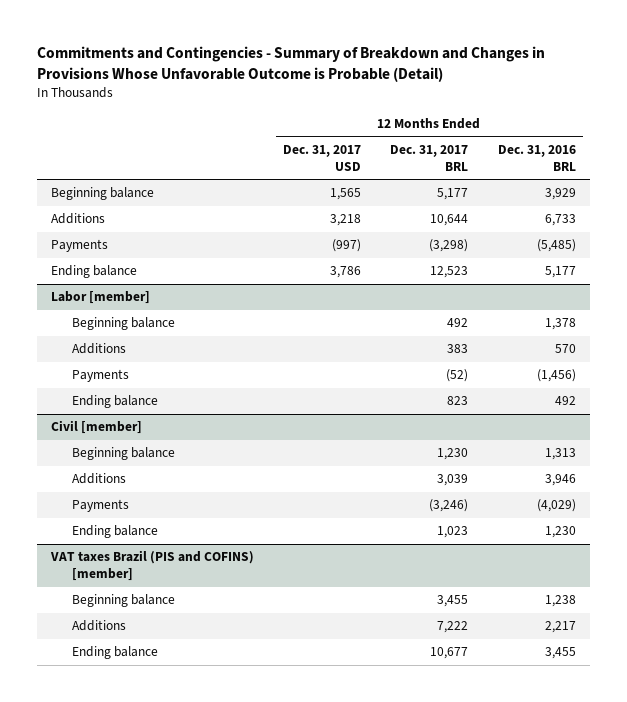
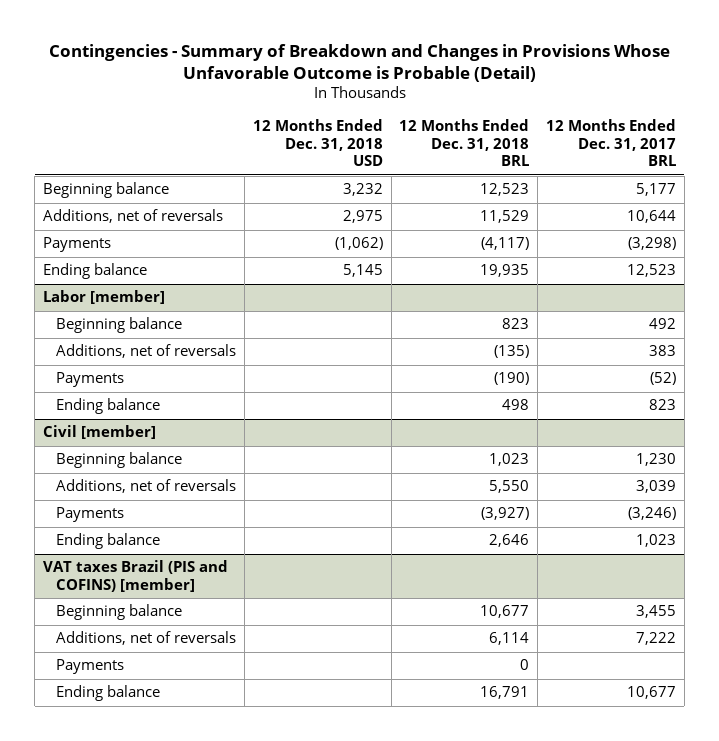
- Commitments and Contingencies - Summary of Breakdown and Changes in Provisions Whose Unfavorable Outcome is Probable (Detail)
+ Contingencies - Summary of Breakdown and Changes in Provisions Whose Unfavorable Outcome is Probable (Detail)
- | 12 Months Ended Dec. 31, 2017 USD | 12 Months Ended Dec. 31, 2017 BRL | 12 Months Ended Dec. 31, 2016 BRL
+ | 12 Months Ended Dec. 31, 2018 USD | 12 Months Ended Dec. 31, 2018 BRL | 12 Months Ended Dec. 31, 2017 BRL
- Additions | 3,218 | 10,644 | 6,733
+ Additions, net of reversals | 2,975 | 11,529 | 10,644
@ Labor [member]
- Additions | | 383 | 570
+ Additions, net of reversals | | (135) | 383
@ Civil [member]
- Additions | | 3,039 | 3,946
+ Additions, net of reversals | | 5,550 | 3,039
@ VAT taxes Brazil (PIS and COFINS) [member]
- Additions | | 7,222 | 2,217
+ Additions, net of reversals | | 6,114 | 7,222
+ Payments | | 0 |

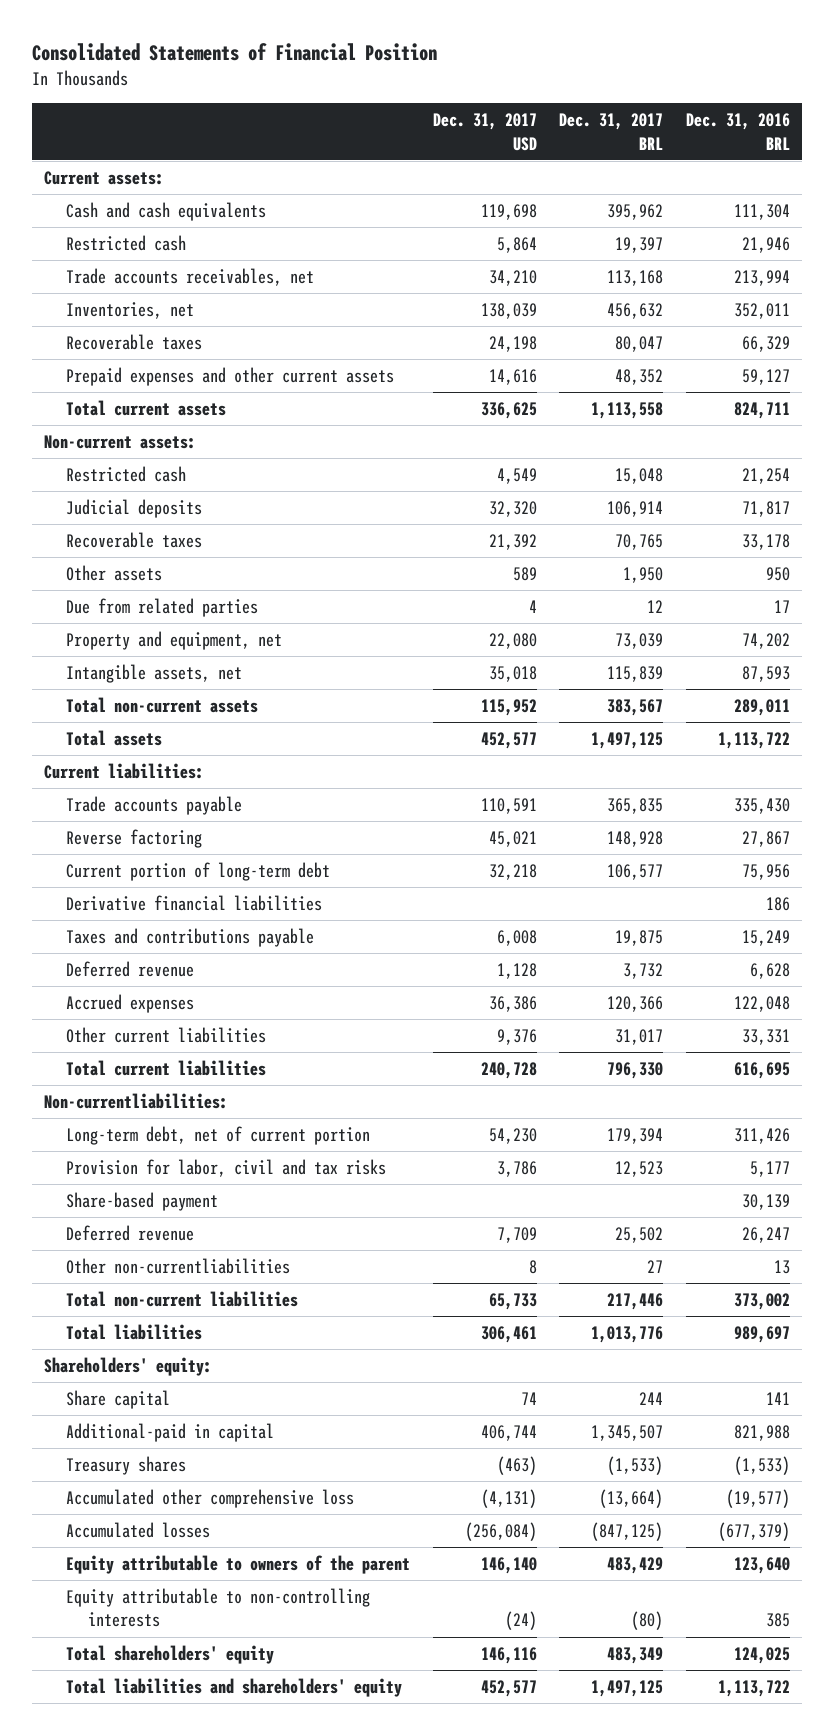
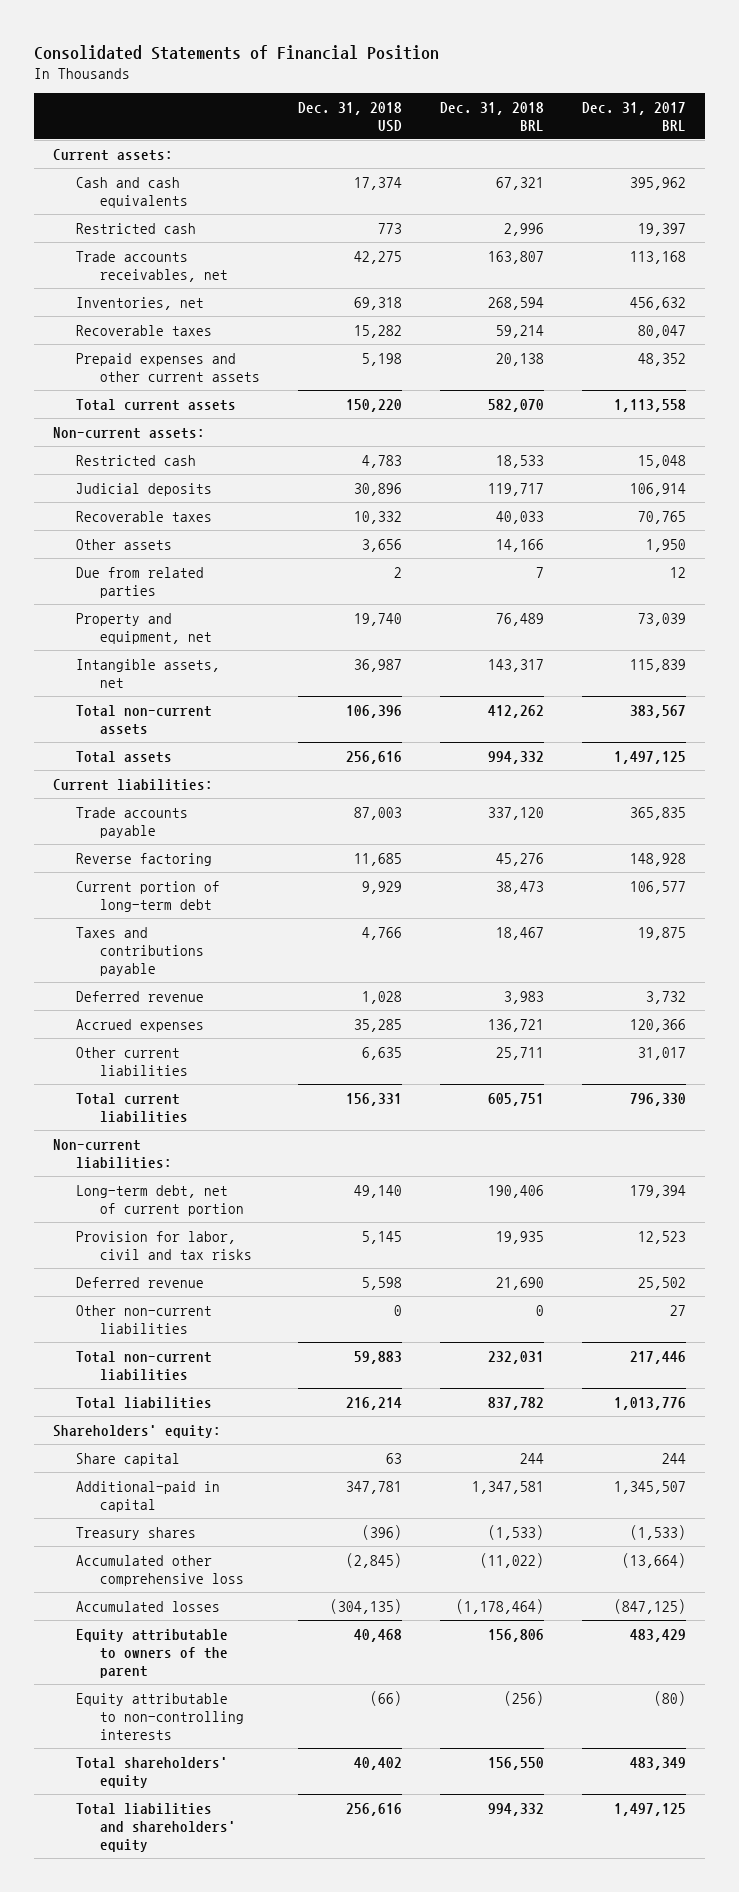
- | Dec. 31, 2017 USD | Dec. 31, 2017 BRL | Dec. 31, 2016 BRL
+ | Dec. 31, 2018 USD | Dec. 31, 2018 BRL | Dec. 31, 2017 BRL
- Derivative financial liabilities | | | 186
- Non-currentliabilities:
+ Non-current liabilities:
- Share-based payment | | | 30,139
- Other non-currentliabilities | 8 | 27 | 13
+ Other non-current liabilities | 0 | 0 | 27

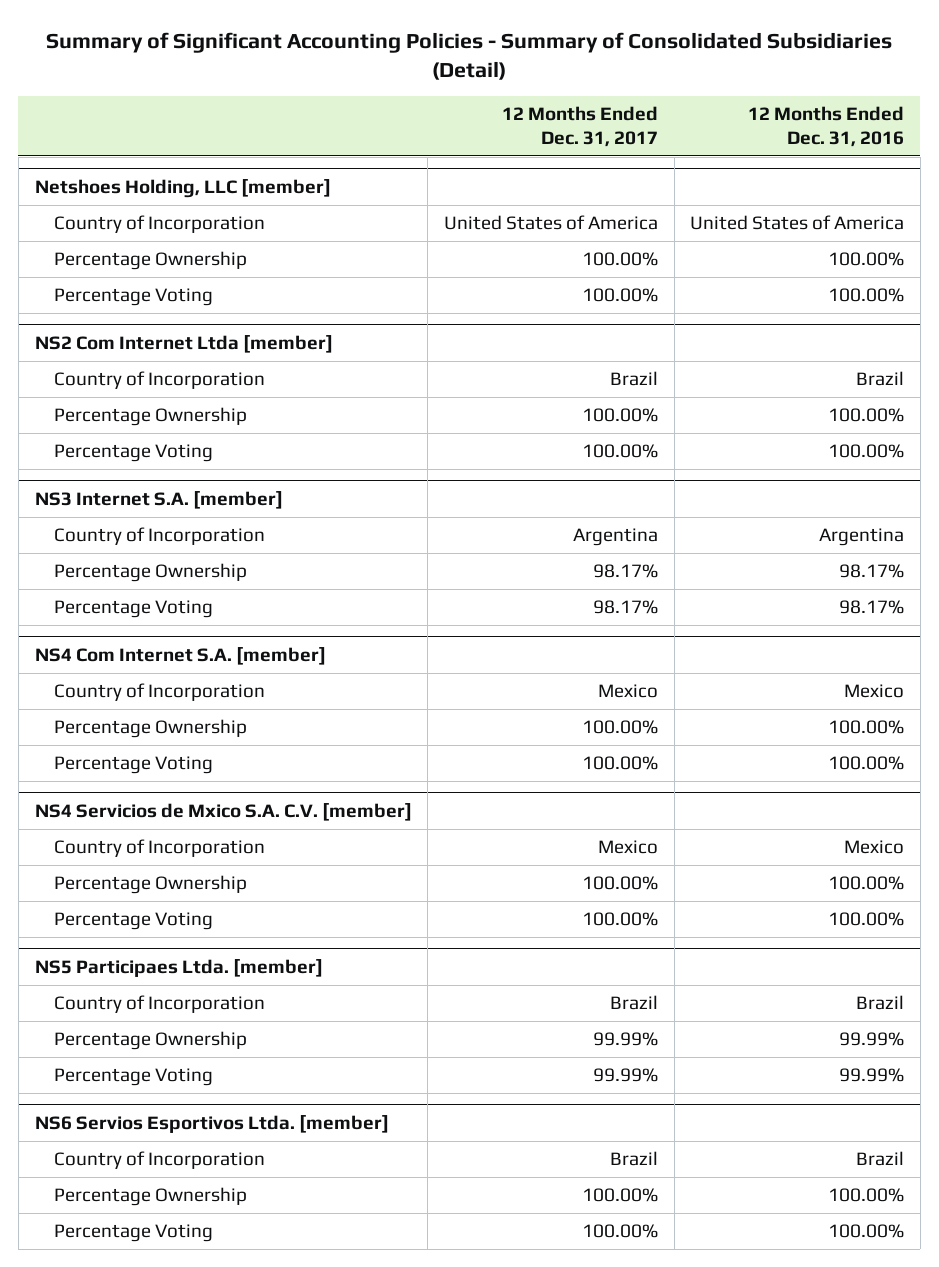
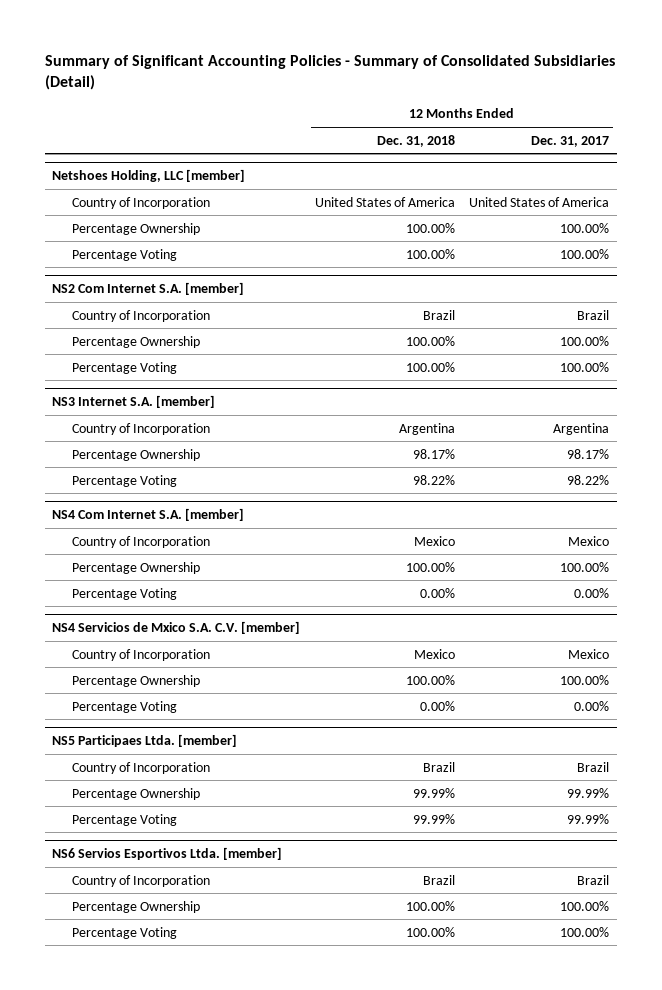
- | 12 Months Ended Dec. 31, 2017 | 12 Months Ended Dec. 31, 2016
+ | 12 Months Ended Dec. 31, 2018 | 12 Months Ended Dec. 31, 2017
- NS2 Com Internet Ltda [member]
+ NS2 Com Internet S.A. [member]
@ NS3 Internet S.A. [member]
- Percentage Voting | 98.17% | 98.17%
+ Percentage Voting | 98.22% | 98.22%
@ NS4 Com Internet S.A. [member]
- Percentage Voting | 100.00% | 100.00%
+ Percentage Voting | 0.00% | 0.00%
@ NS4 Servicios de Mxico S.A. C.V. [member]
- Percentage Voting | 100.00% | 100.00%
+ Percentage Voting | 0.00% | 0.00%

